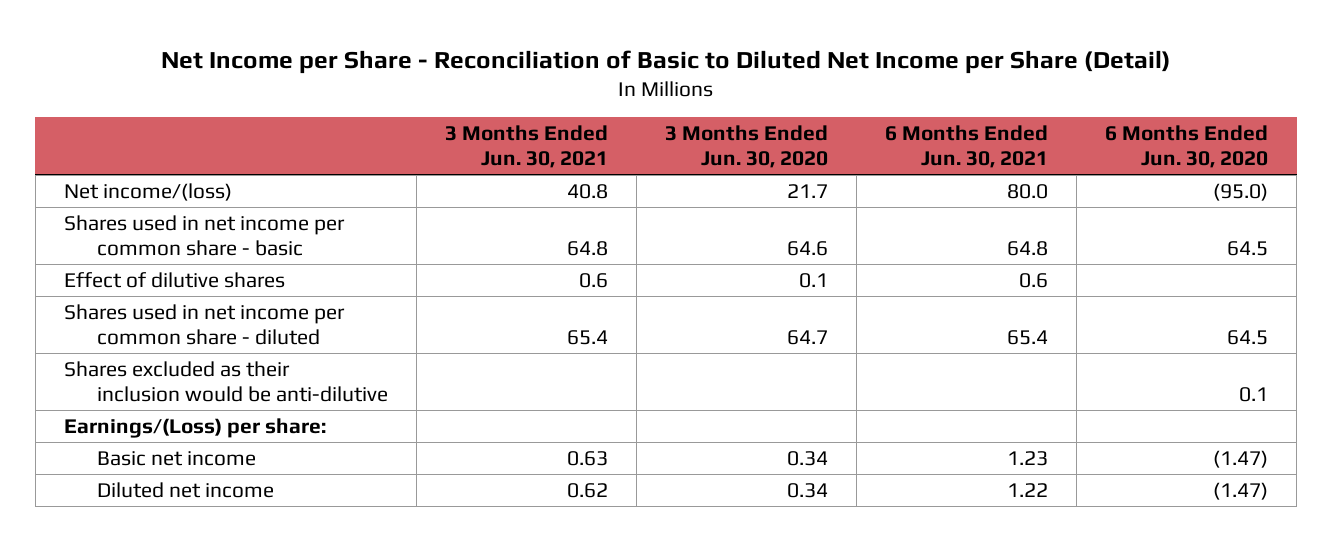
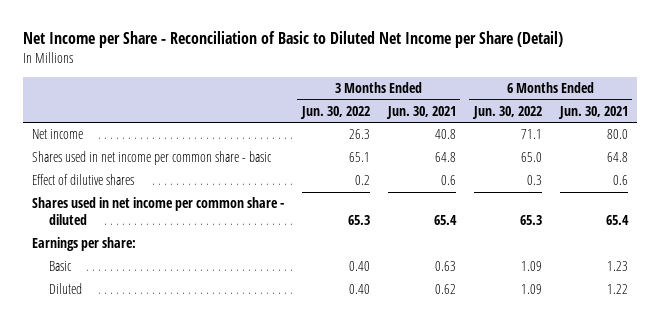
- | 3 Months Ended Jun. 30, 2021 | 3 Months Ended Jun. 30, 2020 | 6 Months Ended Jun. 30, 2021 | 6 Months Ended Jun. 30, 2020
+ | 3 Months Ended Jun. 30, 2022 | 3 Months Ended Jun. 30, 2021 | 6 Months Ended Jun. 30, 2022 | 6 Months Ended Jun. 30, 2021
- Net income/(loss) | 40.8 | 21.7 | 80.0 | (95.0)
+ Net income | 26.3 | 40.8 | 71.1 | 80.0
- Shares excluded as their inclusion would be anti-dilutive | | | | 0.1
- Earnings/(Loss) per share:
- Basic net income | 0.63 | 0.34 | 1.23 | (1.47)
- Diluted net income | 0.62 | 0.34 | 1.22 | (1.47)
+ Earnings per share:
+ Basic | 0.40 | 0.63 | 1.09 | 1.23
+ Diluted | 0.40 | 0.62 | 1.09 | 1.22

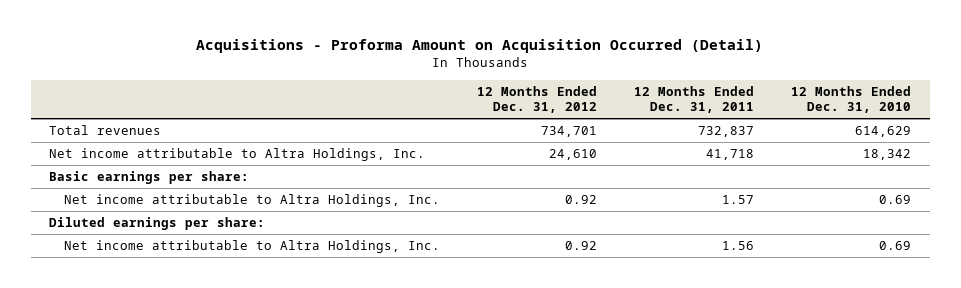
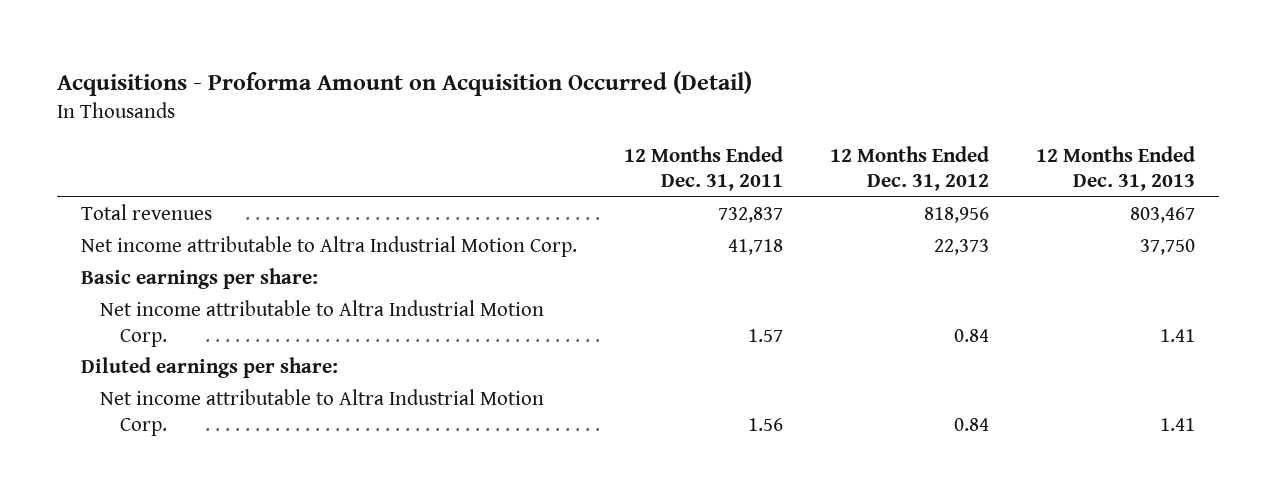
- | 12 Months Ended Dec. 31, 2012 | 12 Months Ended Dec. 31, 2011 | 12 Months Ended Dec. 31, 2010
+ | 12 Months Ended Dec. 31, 2011 | 12 Months Ended Dec. 31, 2012 | 12 Months Ended Dec. 31, 2013
- Total revenues | 734,701 | 732,837 | 614,629
- Net income attributable to Altra Holdings, Inc. | 24,610 | 41,718 | 18,342
+ Total revenues | 732,837 | 818,956 | 803,467
+ Net income attributable to Altra Industrial Motion Corp. | 41,718 | 22,373 | 37,750
- Net income attributable to Altra Holdings, Inc. | 0.92 | 1.57 | 0.69
+ Net income attributable to Altra Industrial Motion Corp. | 1.57 | 0.84 | 1.41
- Net income attributable to Altra Holdings, Inc. | 0.92 | 1.56 | 0.69
+ Net income attributable to Altra Industrial Motion Corp. | 1.56 | 0.84 | 1.41

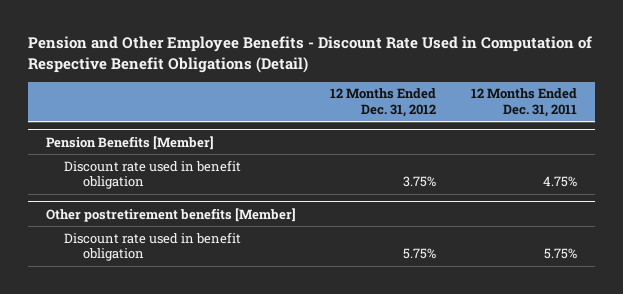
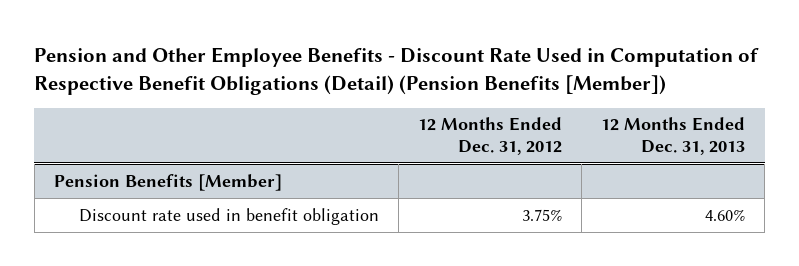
- Pension and Other Employee Benefits - Discount Rate Used in Computation of Respective Benefit Obligations (Detail)
+ Pension and Other Employee Benefits - Discount Rate Used in Computation of Respective Benefit Obligations (Detail) (Pension Benefits [Member])
- | 12 Months Ended Dec. 31, 2012 | 12 Months Ended Dec. 31, 2011
+ | 12 Months Ended Dec. 31, 2012 | 12 Months Ended Dec. 31, 2013
- Other postretirement benefits [Member]
- Discount rate used in benefit obligation | 5.75% | 5.75%

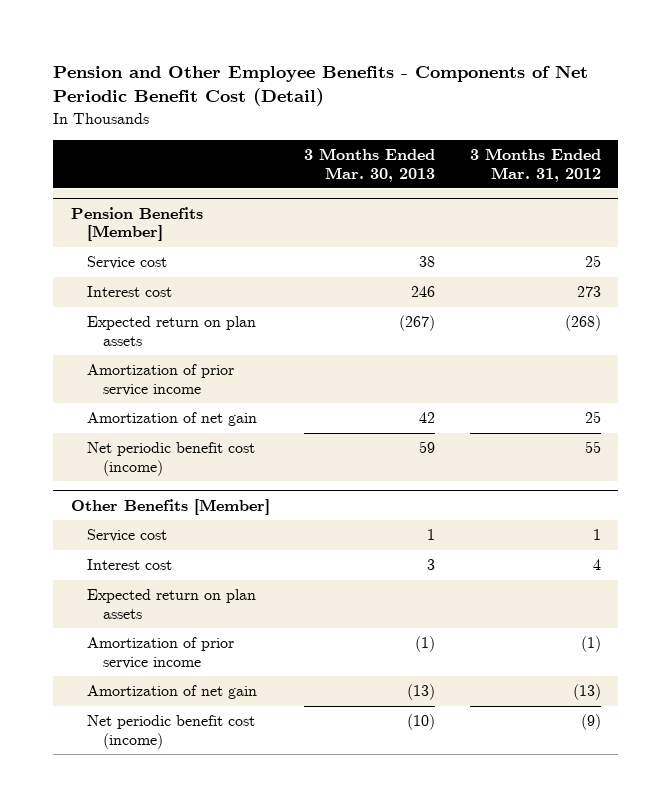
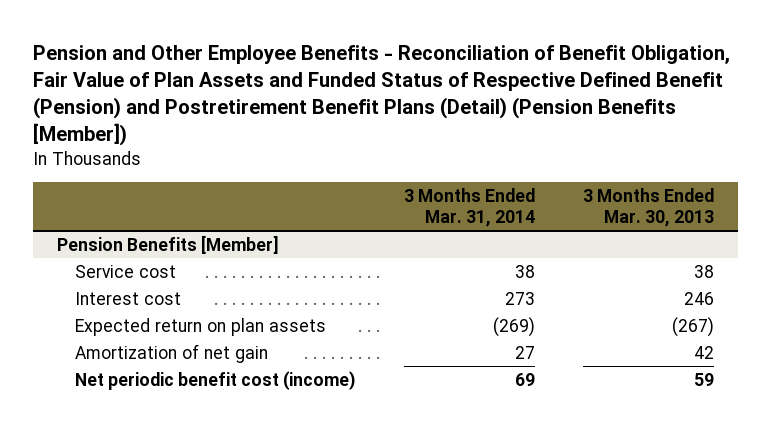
- Pension and Other Employee Benefits - Components of Net Periodic Benefit Cost (Detail)
+ Pension and Other Employee Benefits - Reconciliation of Benefit Obligation, Fair Value of Plan Assets and Funded Status of Respective Defined Benefit (Pension) and Postretirement Benefit Plans (Detail) (Pension Benefits [Member])
- | 3 Months Ended Mar. 30, 2013 | 3 Months Ended Mar. 31, 2012
+ | 3 Months Ended Mar. 31, 2014 | 3 Months Ended Mar. 30, 2013
@ Pension Benefits [Member]
- Amortization of prior service income
- Other Benefits [Member]
- Service cost | 1 | 1
- Interest cost | 3 | 4
- Expected return on plan assets
- Amortization of prior service income | (1) | (1)
- Amortization of net gain | (13) | (13)
- Net periodic benefit cost (income) | (10) | (9)

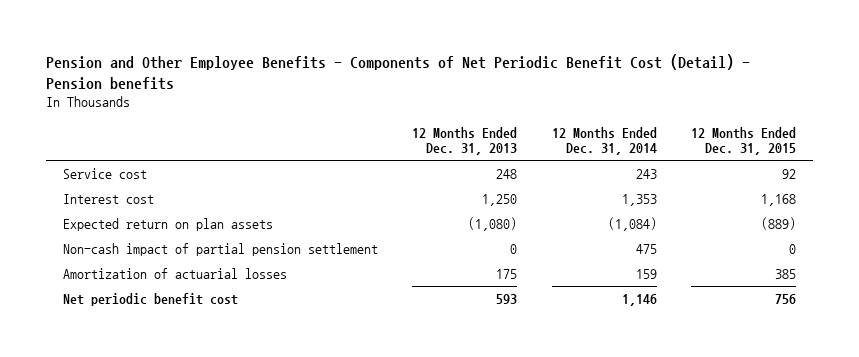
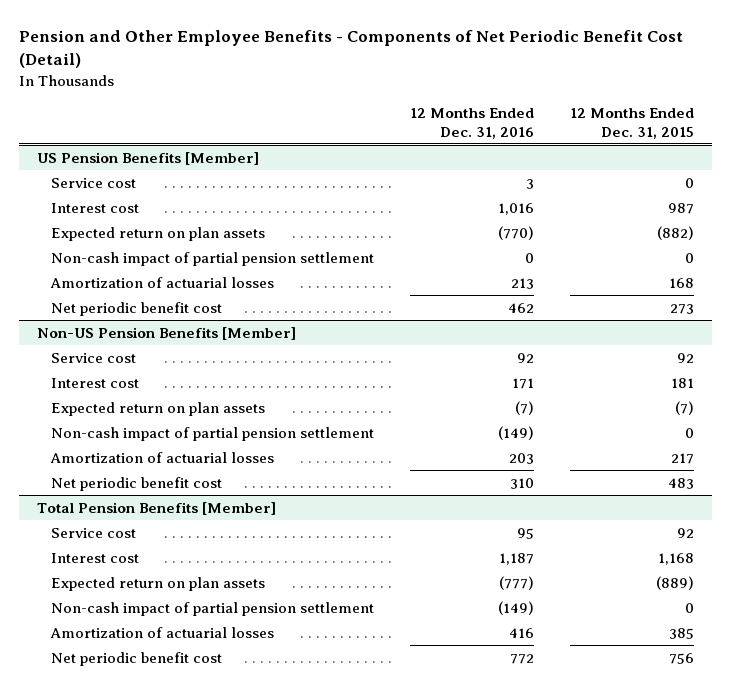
- Pension and Other Employee Benefits - Components of Net Periodic Benefit Cost (Detail) - Pension benefits
+ Pension and Other Employee Benefits - Components of Net Periodic Benefit Cost (Detail)
- | 12 Months Ended Dec. 31, 2013 | 12 Months Ended Dec. 31, 2014 | 12 Months Ended Dec. 31, 2015
+ | 12 Months Ended Dec. 31, 2016 | 12 Months Ended Dec. 31, 2015
+ US Pension Benefits [Member]
+ Service cost | 3 | 0
+ Interest cost | 1,016 | 987
+ Expected return on plan assets | (770) | (882)
+ Non-cash impact of partial pension settlement | 0 | 0
+ Amortization of actuarial losses | 213 | 168
+ Net periodic benefit cost | 462 | 273
+ Non-US Pension Benefits [Member]
+ Interest cost | 171 | 181
+ Expected return on plan assets | (7) | (7)
+ Non-cash impact of partial pension settlement | (149) | 0
+ Amortization of actuarial losses | 203 | 217
+ Net periodic benefit cost | 310 | 483
+ Total Pension Benefits [Member]
+ Service cost | 95 | 92

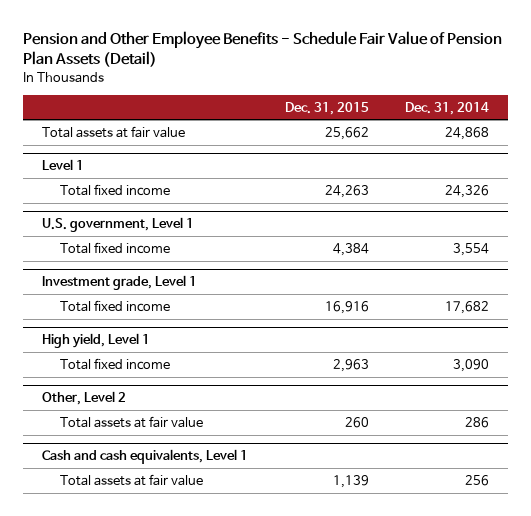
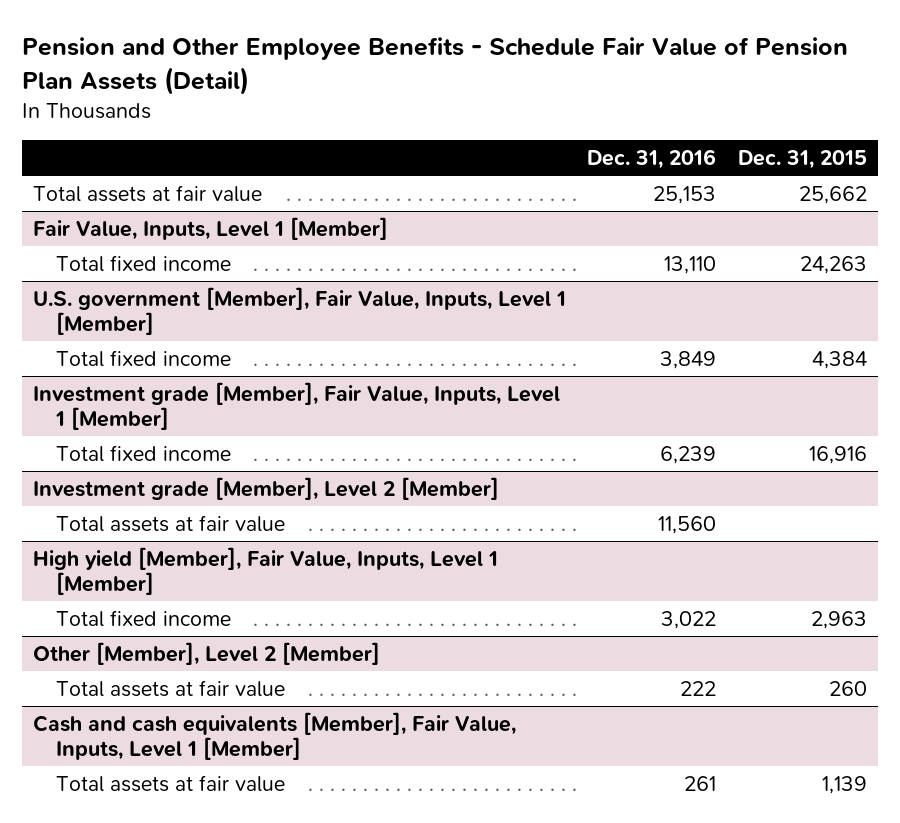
- | Dec. 31, 2015 | Dec. 31, 2014
+ | Dec. 31, 2016 | Dec. 31, 2015
- Level 1
+ Fair Value, Inputs, Level 1 [Member]
- U.S. government, Level 1
+ U.S. government [Member], Fair Value, Inputs, Level 1 [Member]
- Investment grade, Level 1
+ Investment grade [Member], Fair Value, Inputs, Level 1 [Member]
- High yield, Level 1
+ Investment grade [Member], Level 2 [Member]
+ Total assets at fair value | 11,560 |
+ High yield [Member], Fair Value, Inputs, Level 1 [Member]
- Other, Level 2
+ Other [Member], Level 2 [Member]
- Cash and cash equivalents, Level 1
+ Cash and cash equivalents [Member], Fair Value, Inputs, Level 1 [Member]

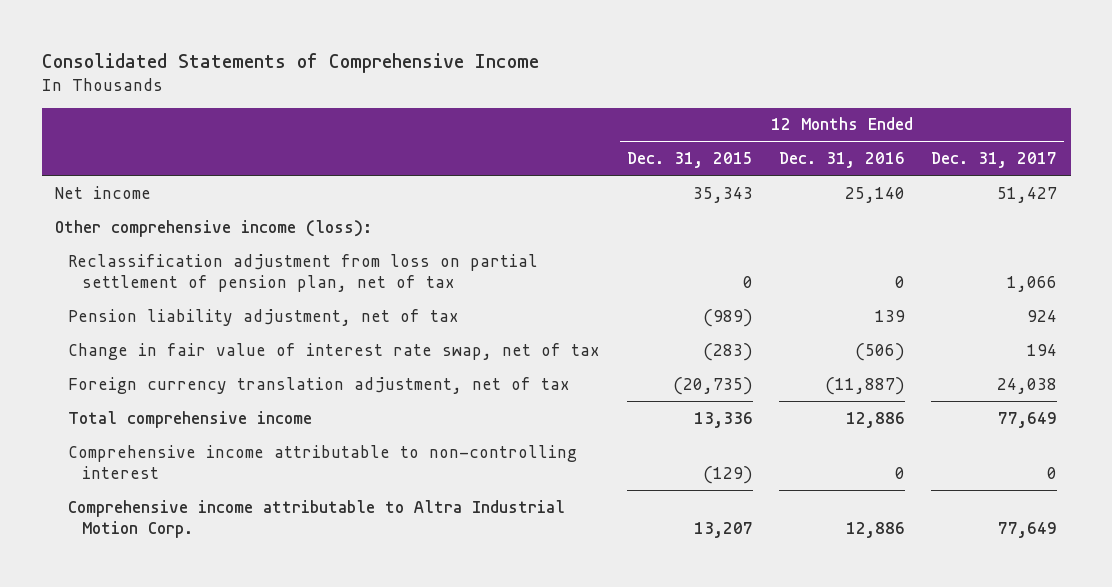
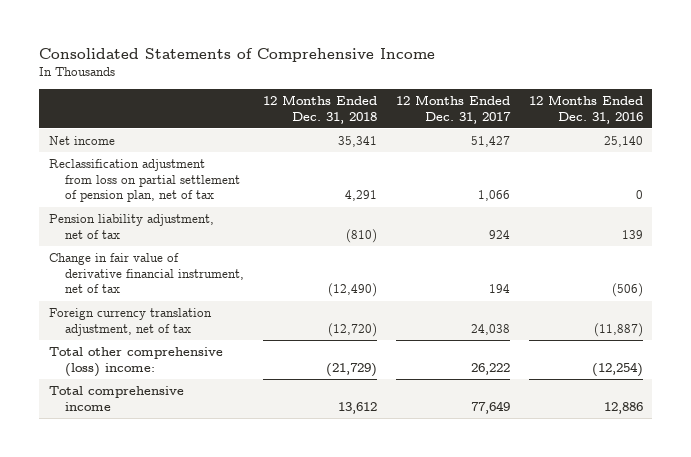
- | 12 Months Ended Dec. 31, 2015 | 12 Months Ended Dec. 31, 2016 | 12 Months Ended Dec. 31, 2017
+ | 12 Months Ended Dec. 31, 2018 | 12 Months Ended Dec. 31, 2017 | 12 Months Ended Dec. 31, 2016
- Other comprehensive income (loss):
- Change in fair value of interest rate swap, net of tax | (283) | (506) | 194
+ Change in fair value of derivative financial instrument, net of tax | (12,490) | 194 | (506)
+ Total other comprehensive (loss) income: | (21,729) | 26,222 | (12,254)
- Comprehensive income attributable to non-controlling interest | (129) | 0 | 0
- Comprehensive income attributable to Altra Industrial Motion Corp. | 13,207 | 12,886 | 77,649

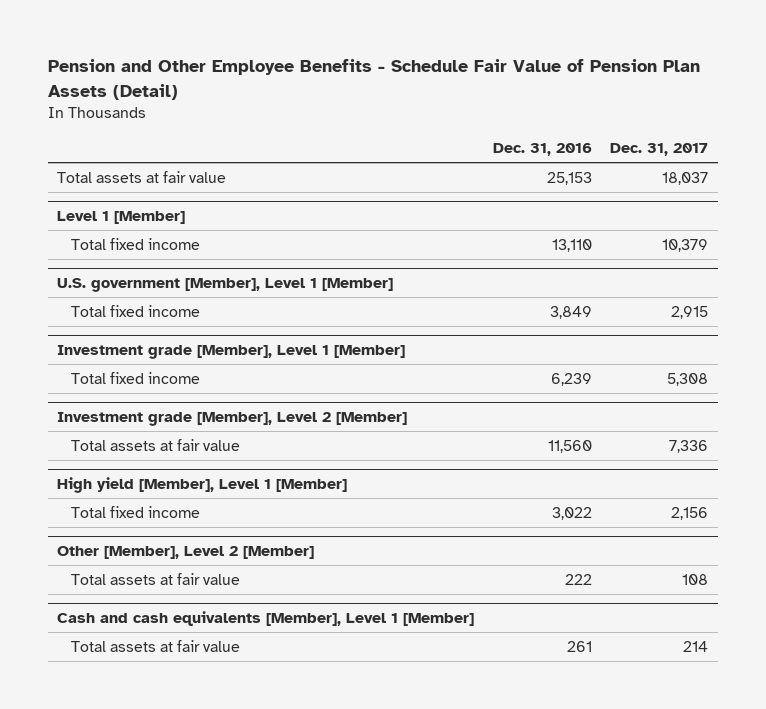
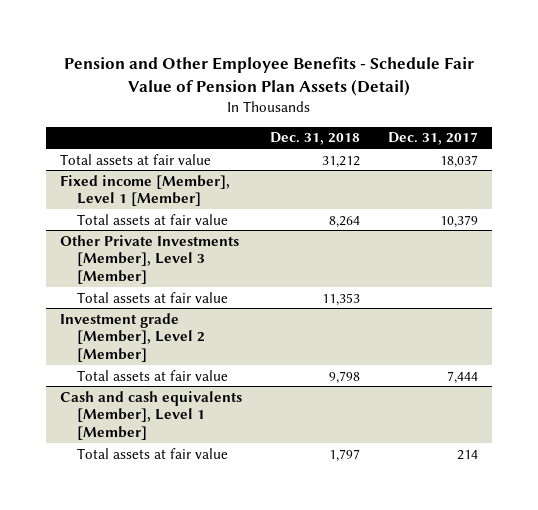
- | Dec. 31, 2016 | Dec. 31, 2017
+ | Dec. 31, 2018 | Dec. 31, 2017
- Level 1 [Member]
- Total fixed income | 13,110 | 10,379
- U.S. government [Member], Level 1 [Member]
- Total fixed income | 3,849 | 2,915
- Investment grade [Member], Level 1 [Member]
- Total fixed income | 6,239 | 5,308
+ Fixed income [Member], Level 1 [Member]
+ Total assets at fair value | 8,264 | 10,379
+ Other Private Investments [Member], Level 3 [Member]
+ Total assets at fair value | 11,353 |
@ Investment grade [Member], Level 2 [Member]
- Total assets at fair value | 11,560 | 7,336
- High yield [Member], Level 1 [Member]
- Total fixed income | 3,022 | 2,156
- Other [Member], Level 2 [Member]
- Total assets at fair value | 222 | 108
@ Investment grade [Member], Level 2 [Member]
+ Total assets at fair value | 9,798 | 7,444

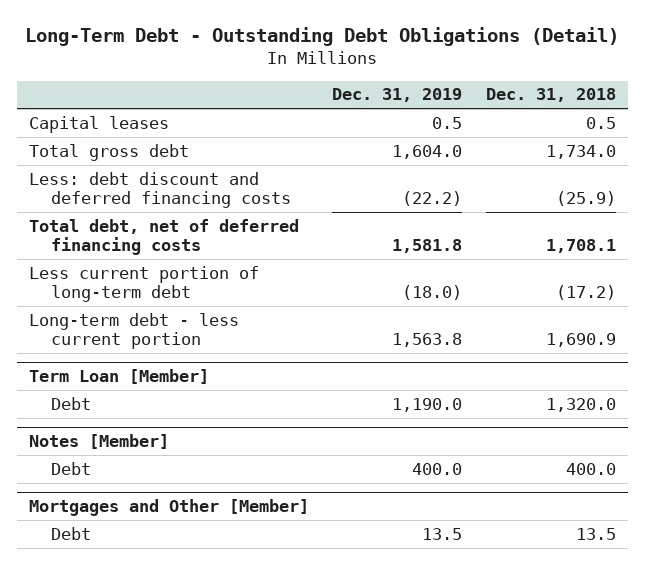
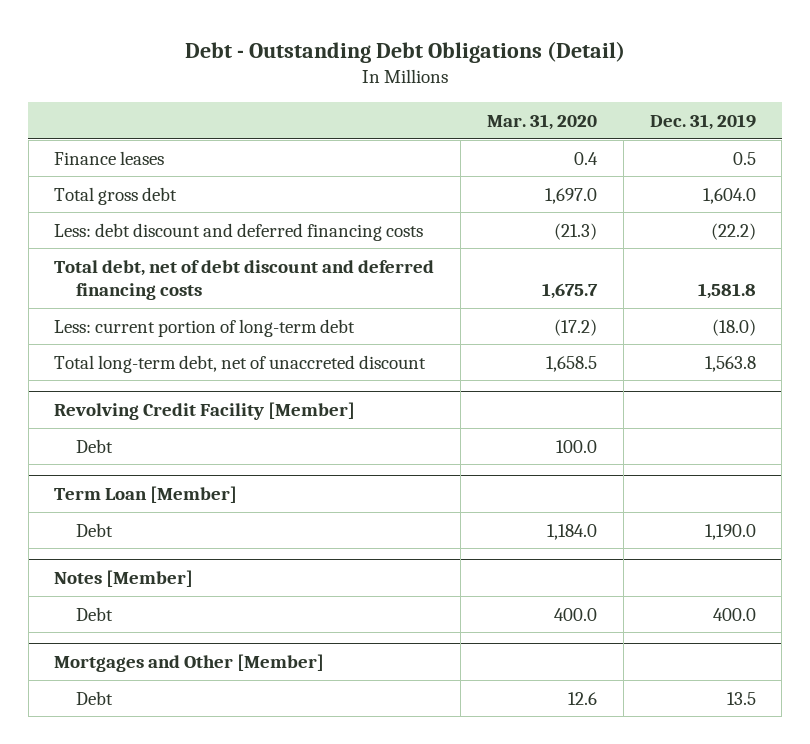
- Long-Term Debt - Outstanding Debt Obligations (Detail)
+ Debt - Outstanding Debt Obligations (Detail)
- | Dec. 31, 2019 | Dec. 31, 2018
+ | Mar. 31, 2020 | Dec. 31, 2019
- Capital leases | 0.5 | 0.5
+ Finance leases | 0.4 | 0.5
- Total debt, net of deferred financing costs | 1,581.8 | 1,708.1
- Less current portion of long-term debt | (18.0) | (17.2)
- Long-term debt - less current portion | 1,563.8 | 1,690.9
+ Total debt, net of debt discount and deferred financing costs | 1,675.7 | 1,581.8
+ Less: current portion of long-term debt | (17.2) | (18.0)
+ Total long-term debt, net of unaccreted discount | 1,658.5 | 1,563.8
+ Revolving Credit Facility [Member]
+ Debt | 100.0 |

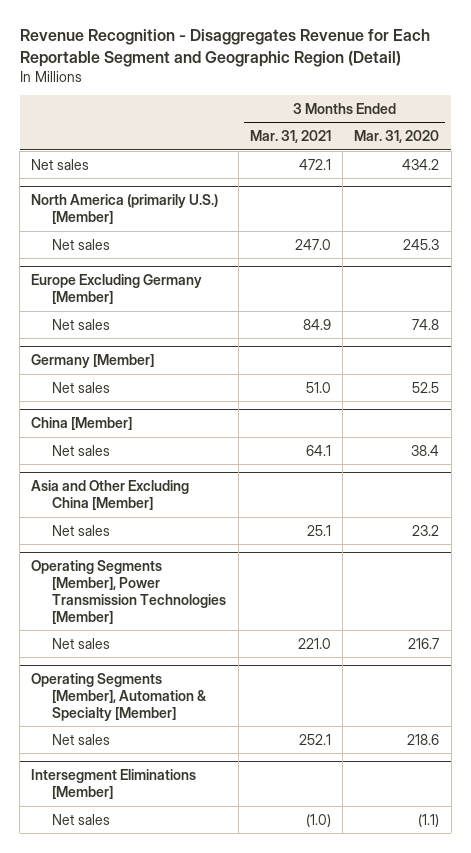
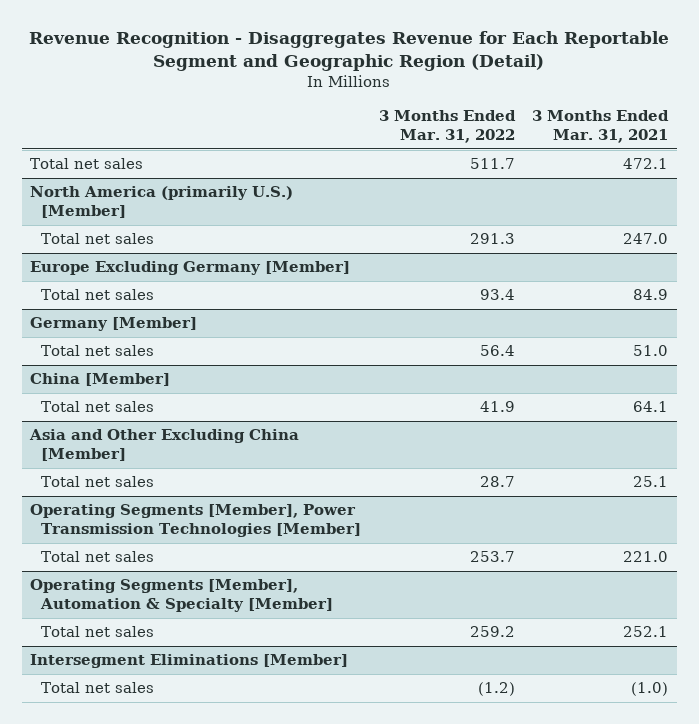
- | 3 Months Ended Mar. 31, 2021 | 3 Months Ended Mar. 31, 2020
+ | 3 Months Ended Mar. 31, 2022 | 3 Months Ended Mar. 31, 2021
- Net sales | 472.1 | 434.2
+ Total net sales | 511.7 | 472.1
@ North America (primarily U.S.) [Member]
- Net sales | 247.0 | 245.3
+ Total net sales | 291.3 | 247.0
@ Europe Excluding Germany [Member]
- Net sales | 84.9 | 74.8
+ Total net sales | 93.4 | 84.9
@ Germany [Member]
- Net sales | 51.0 | 52.5
+ Total net sales | 56.4 | 51.0
@ China [Member]
- Net sales | 64.1 | 38.4
+ Total net sales | 41.9 | 64.1
@ Asia and Other Excluding China [Member]
- Net sales | 25.1 | 23.2
+ Total net sales | 28.7 | 25.1
@ Operating Segments [Member], Power Transmission Technologies [Member]
- Net sales | 221.0 | 216.7
+ Total net sales | 253.7 | 221.0
@ Operating Segments [Member], Automation & Specialty [Member]
- Net sales | 252.1 | 218.6
+ Total net sales | 259.2 | 252.1
@ Intersegment Eliminations [Member]
- Net sales | (1.0) | (1.1)
+ Total net sales | (1.2) | (1.0)

